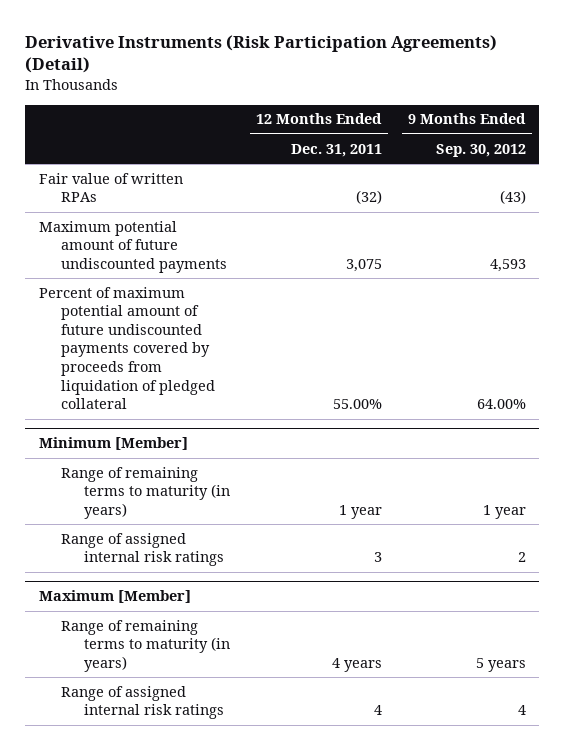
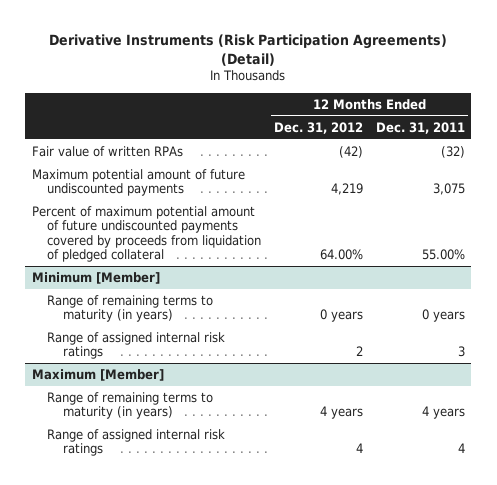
- | 12 Months Ended Dec. 31, 2011 | 9 Months Ended Sep. 30, 2012
+ | 12 Months Ended Dec. 31, 2012 | 12 Months Ended Dec. 31, 2011
@ Minimum [Member]
- Range of remaining terms to maturity (in years) | 1 year | 1 year
+ Range of remaining terms to maturity (in years) | 0 years | 0 years

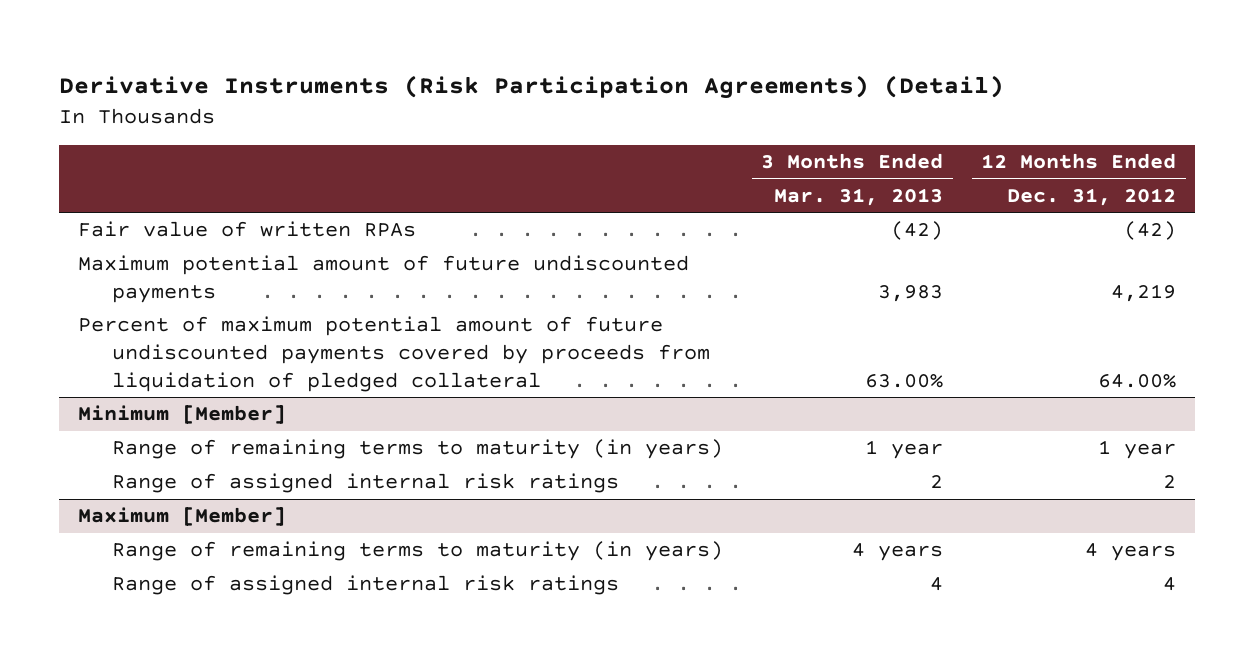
- | 12 Months Ended Dec. 31, 2012 | 12 Months Ended Dec. 31, 2011
+ | 3 Months Ended Mar. 31, 2013 | 12 Months Ended Dec. 31, 2012
@ Minimum [Member]
- Range of remaining terms to maturity (in years) | 0 years | 0 years
+ Range of remaining terms to maturity (in years) | 1 year | 1 year

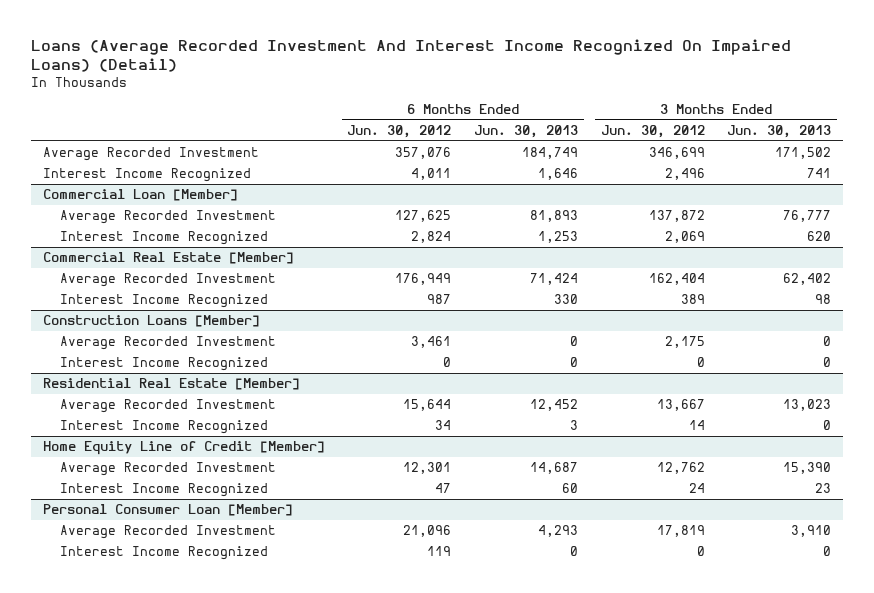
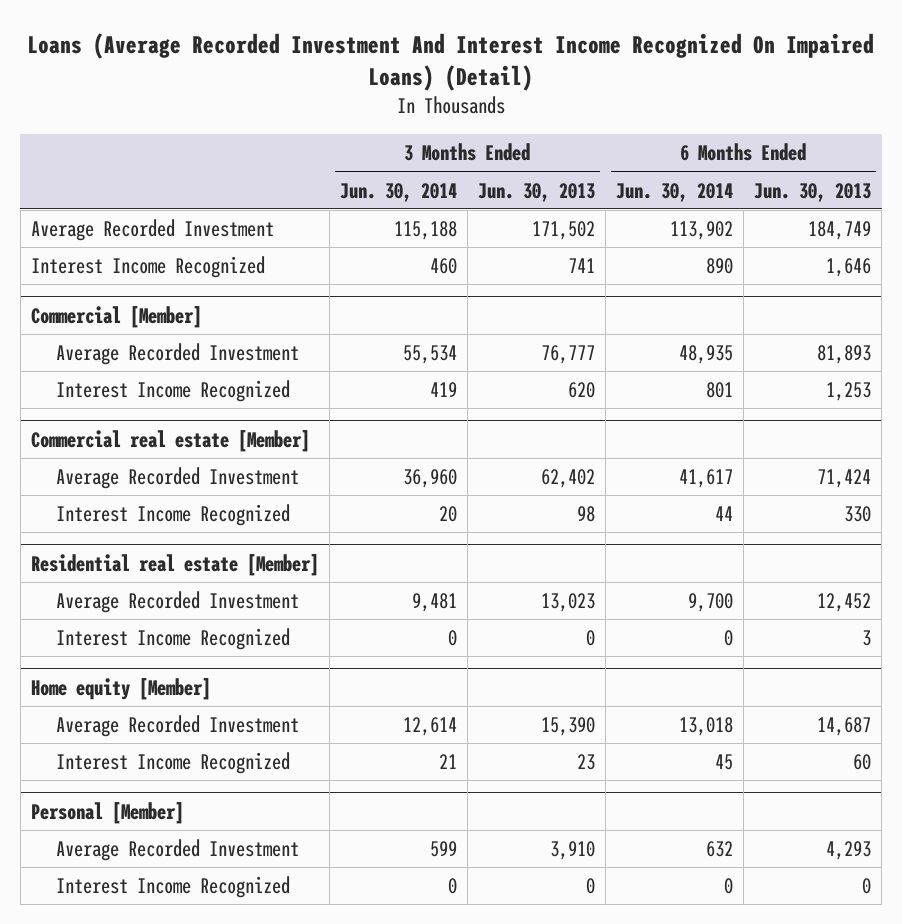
- | 6 Months Ended Jun. 30, 2012 | 6 Months Ended Jun. 30, 2013 | 3 Months Ended Jun. 30, 2012 | 3 Months Ended Jun. 30, 2013
+ | 3 Months Ended Jun. 30, 2014 | 3 Months Ended Jun. 30, 2013 | 6 Months Ended Jun. 30, 2014 | 6 Months Ended Jun. 30, 2013
- Commercial Loan [Member]
+ Commercial [Member]
- Commercial Real Estate [Member]
+ Commercial real estate [Member]
- Construction Loans [Member]
- Average Recorded Investment | 3,461 | 0 | 2,175 | 0
- Interest Income Recognized | 0 | 0 | 0 | 0
- Residential Real Estate [Member]
+ Residential real estate [Member]
- Home Equity Line of Credit [Member]
+ Home equity [Member]
- Personal Consumer Loan [Member]
+ Personal [Member]

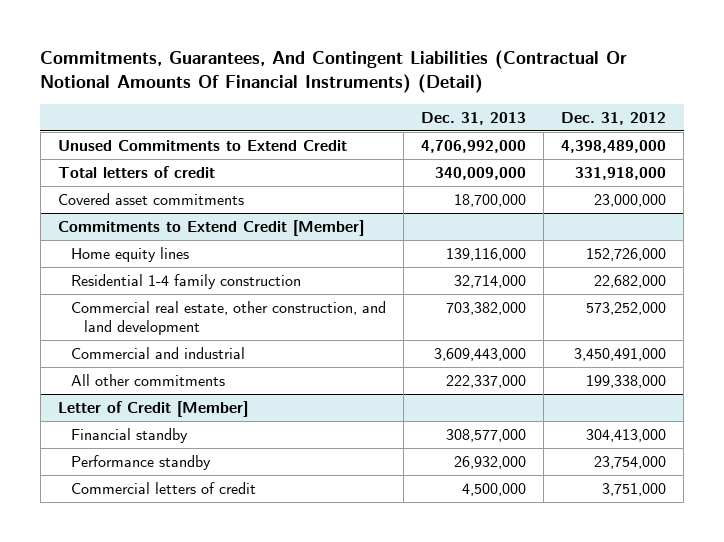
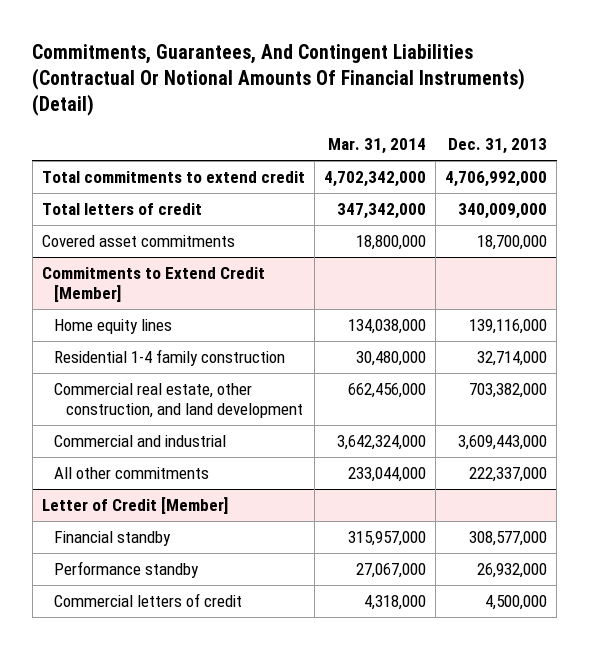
- | Dec. 31, 2013 | Dec. 31, 2012
+ | Mar. 31, 2014 | Dec. 31, 2013
- Unused Commitments to Extend Credit | 4,706,992,000 | 4,398,489,000
+ Total commitments to extend credit | 4,702,342,000 | 4,706,992,000

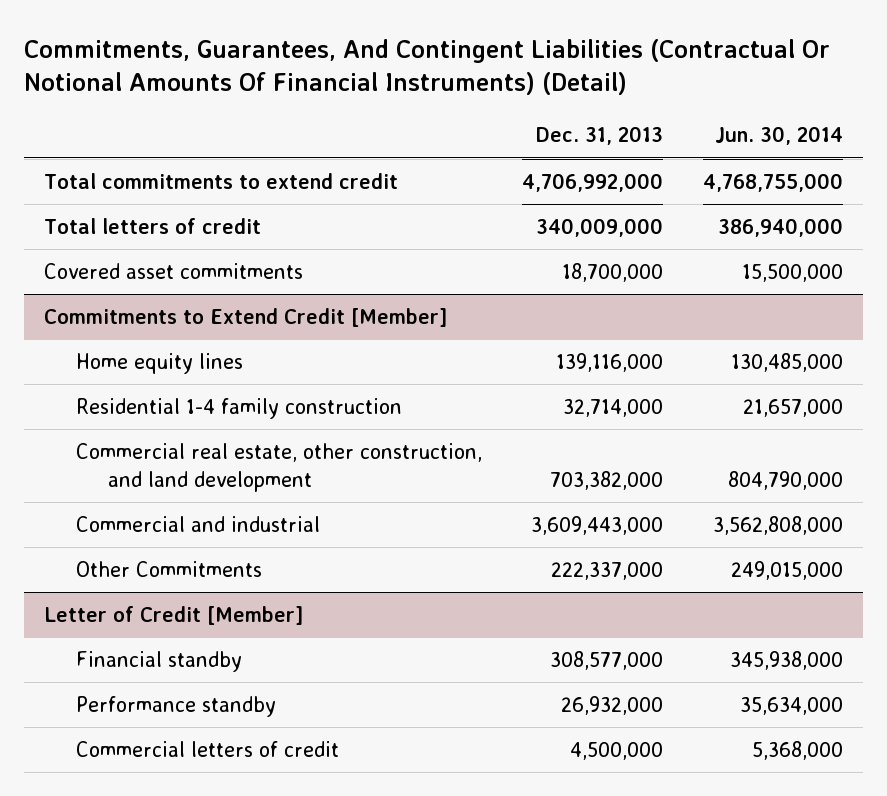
- | Mar. 31, 2014 | Dec. 31, 2013
+ | Dec. 31, 2013 | Jun. 30, 2014
@ Commitments to Extend Credit [Member]
- All other commitments | 233,044,000 | 222,337,000
+ Other Commitments | 222,337,000 | 249,015,000

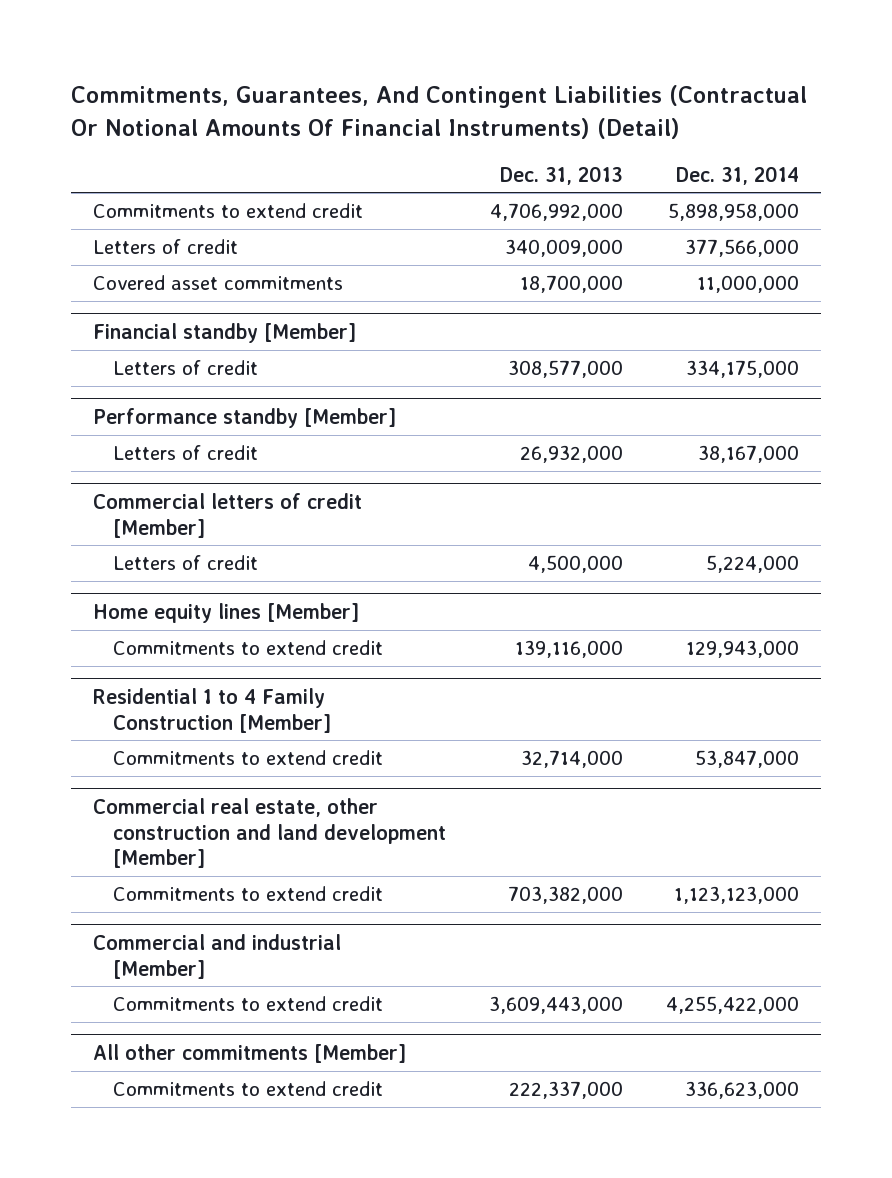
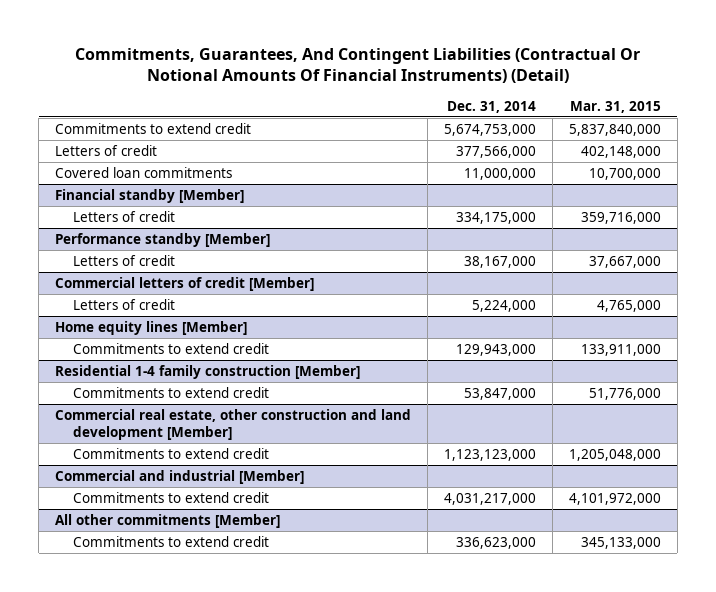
- | Dec. 31, 2013 | Dec. 31, 2014
+ | Dec. 31, 2014 | Mar. 31, 2015
- Commitments to extend credit | 4,706,992,000 | 5,898,958,000
+ Commitments to extend credit | 5,674,753,000 | 5,837,840,000
- Covered asset commitments | 18,700,000 | 11,000,000
+ Covered loan commitments | 11,000,000 | 10,700,000
- Residential 1 to 4 Family Construction [Member]
+ Residential 1-4 family construction [Member]
@ Commercial and industrial [Member]
- Commitments to extend credit | 3,609,443,000 | 4,255,422,000
+ Commitments to extend credit | 4,031,217,000 | 4,101,972,000

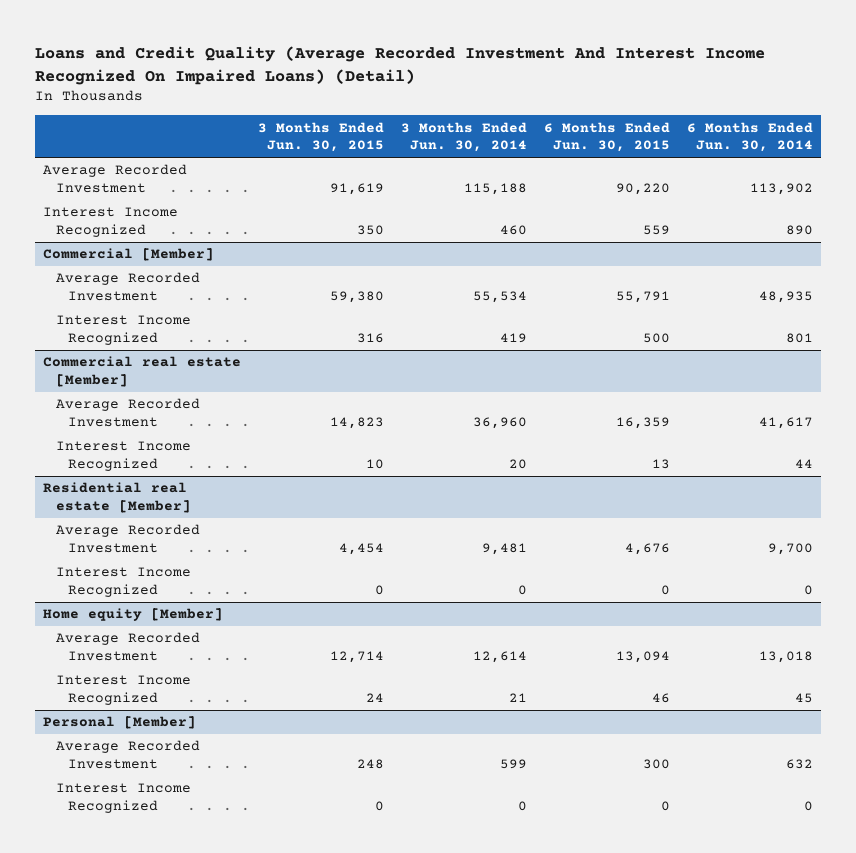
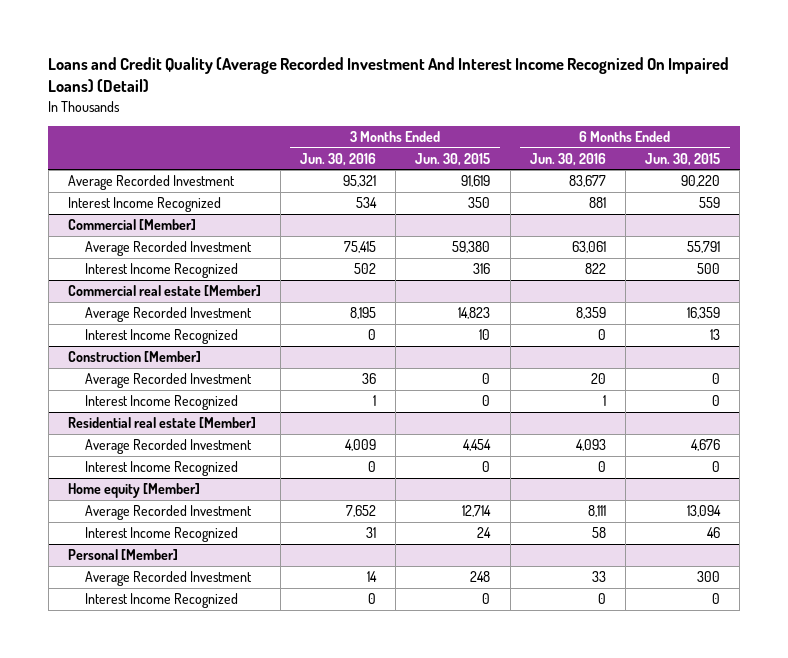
- | 3 Months Ended Jun. 30, 2015 | 3 Months Ended Jun. 30, 2014 | 6 Months Ended Jun. 30, 2015 | 6 Months Ended Jun. 30, 2014
+ | 3 Months Ended Jun. 30, 2016 | 3 Months Ended Jun. 30, 2015 | 6 Months Ended Jun. 30, 2016 | 6 Months Ended Jun. 30, 2015
+ Construction [Member]
+ Average Recorded Investment | 36 | 0 | 20 | 0
+ Interest Income Recognized | 1 | 0 | 1 | 0

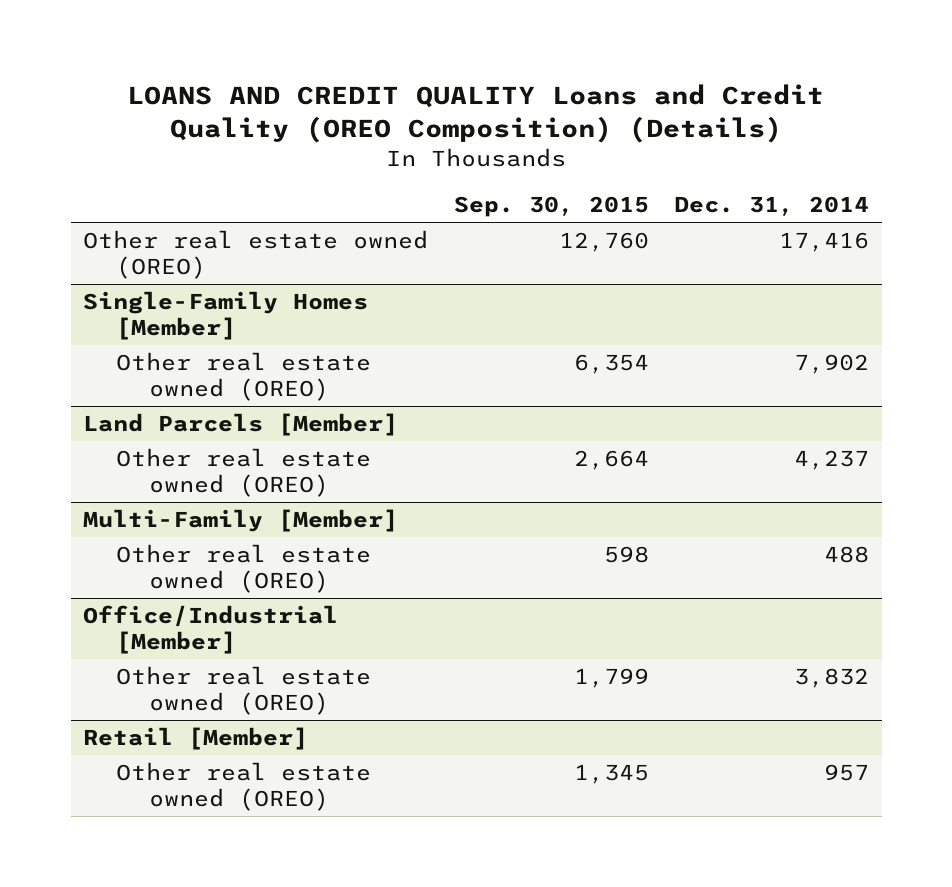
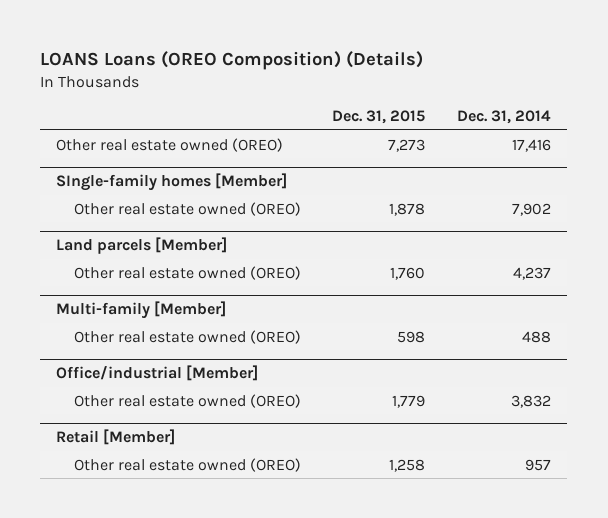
- LOANS AND CREDIT QUALITY Loans and Credit Quality (OREO Composition) (Details)
+ LOANS Loans (OREO Composition) (Details)
- | Sep. 30, 2015 | Dec. 31, 2014
+ | Dec. 31, 2015 | Dec. 31, 2014
- Single-Family Homes [Member]
+ SIngle-family homes [Member]
- Land Parcels [Member]
+ Land parcels [Member]
- Multi-Family [Member]
+ Multi-family [Member]
- Office/Industrial [Member]
+ Office/industrial [Member]

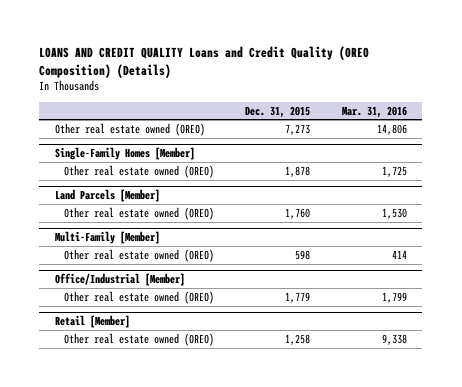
- LOANS Loans (OREO Composition) (Details)
+ LOANS AND CREDIT QUALITY Loans and Credit Quality (OREO Composition) (Details)
- | Dec. 31, 2015 | Dec. 31, 2014
+ | Dec. 31, 2015 | Mar. 31, 2016
- SIngle-family homes [Member]
+ Single-Family Homes [Member]
- Land parcels [Member]
+ Land Parcels [Member]
- Multi-family [Member]
+ Multi-Family [Member]
- Office/industrial [Member]
+ Office/Industrial [Member]

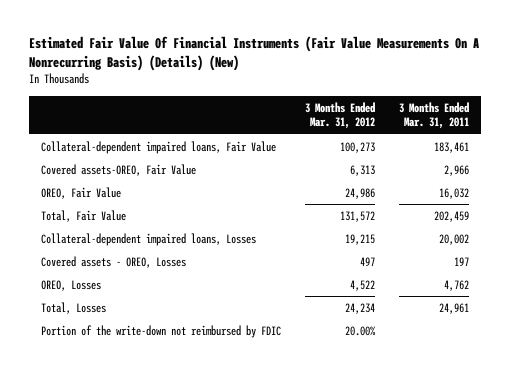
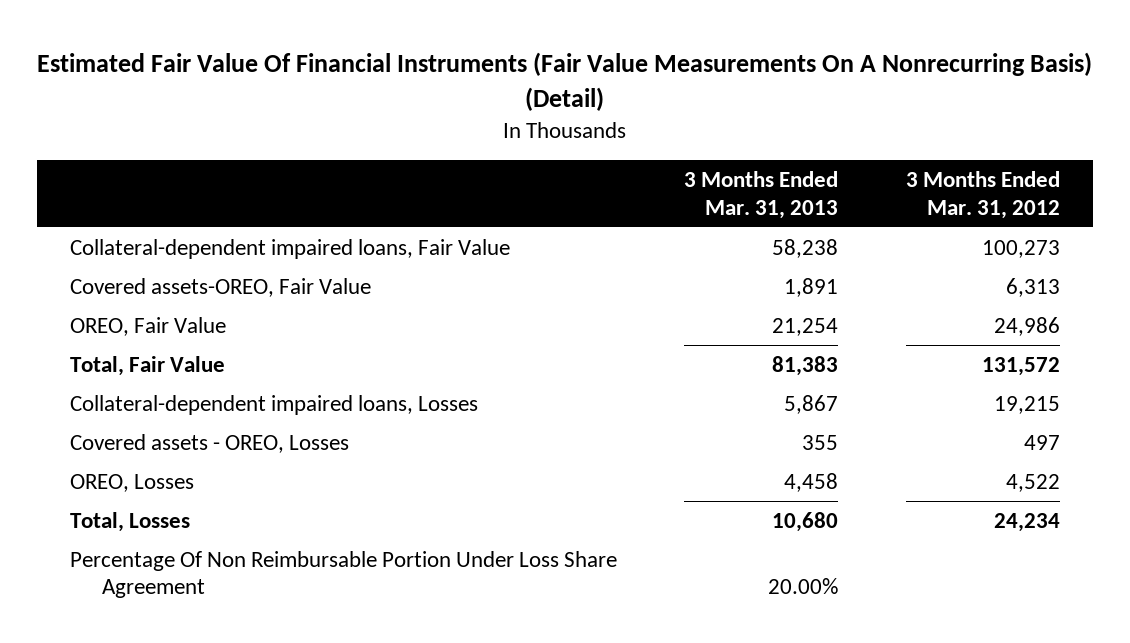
- Estimated Fair Value Of Financial Instruments (Fair Value Measurements On A Nonrecurring Basis) (Details) (New)
+ Estimated Fair Value Of Financial Instruments (Fair Value Measurements On A Nonrecurring Basis) (Detail)
- | 3 Months Ended Mar. 31, 2012 | 3 Months Ended Mar. 31, 2011
+ | 3 Months Ended Mar. 31, 2013 | 3 Months Ended Mar. 31, 2012
- Portion of the write-down not reimbursed by FDIC | 20.00% |
+ Percentage Of Non Reimbursable Portion Under Loss Share Agreement | 20.00% |

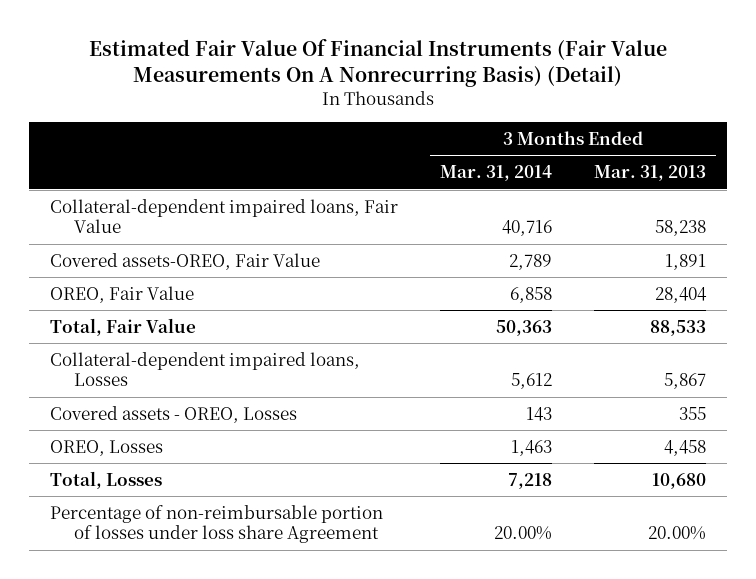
- | 3 Months Ended Mar. 31, 2013 | 3 Months Ended Mar. 31, 2012
+ | 3 Months Ended Mar. 31, 2014 | 3 Months Ended Mar. 31, 2013
- OREO, Fair Value | 21,254 | 24,986
- Total, Fair Value | 81,383 | 131,572
+ OREO, Fair Value | 6,858 | 28,404
+ Total, Fair Value | 50,363 | 88,533
- Percentage Of Non Reimbursable Portion Under Loss Share Agreement | 20.00% |
+ Percentage of non-reimbursable portion of losses under loss share Agreement | 20.00% | 20.00%

